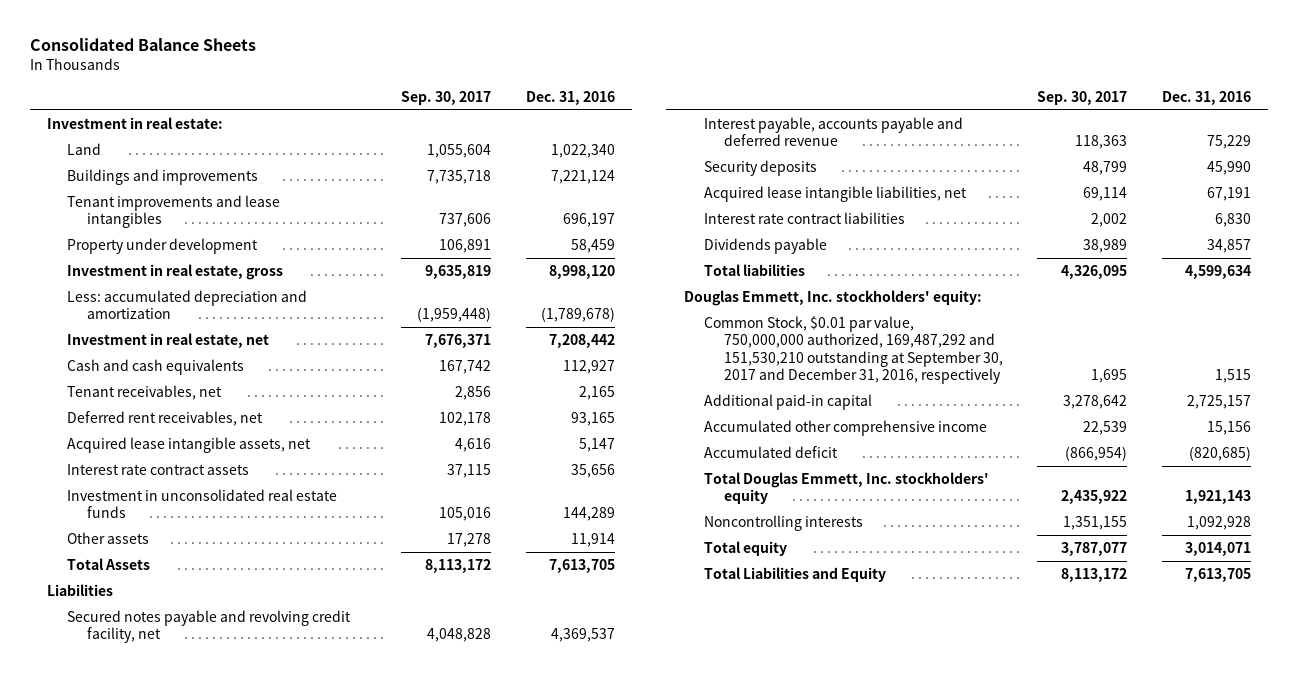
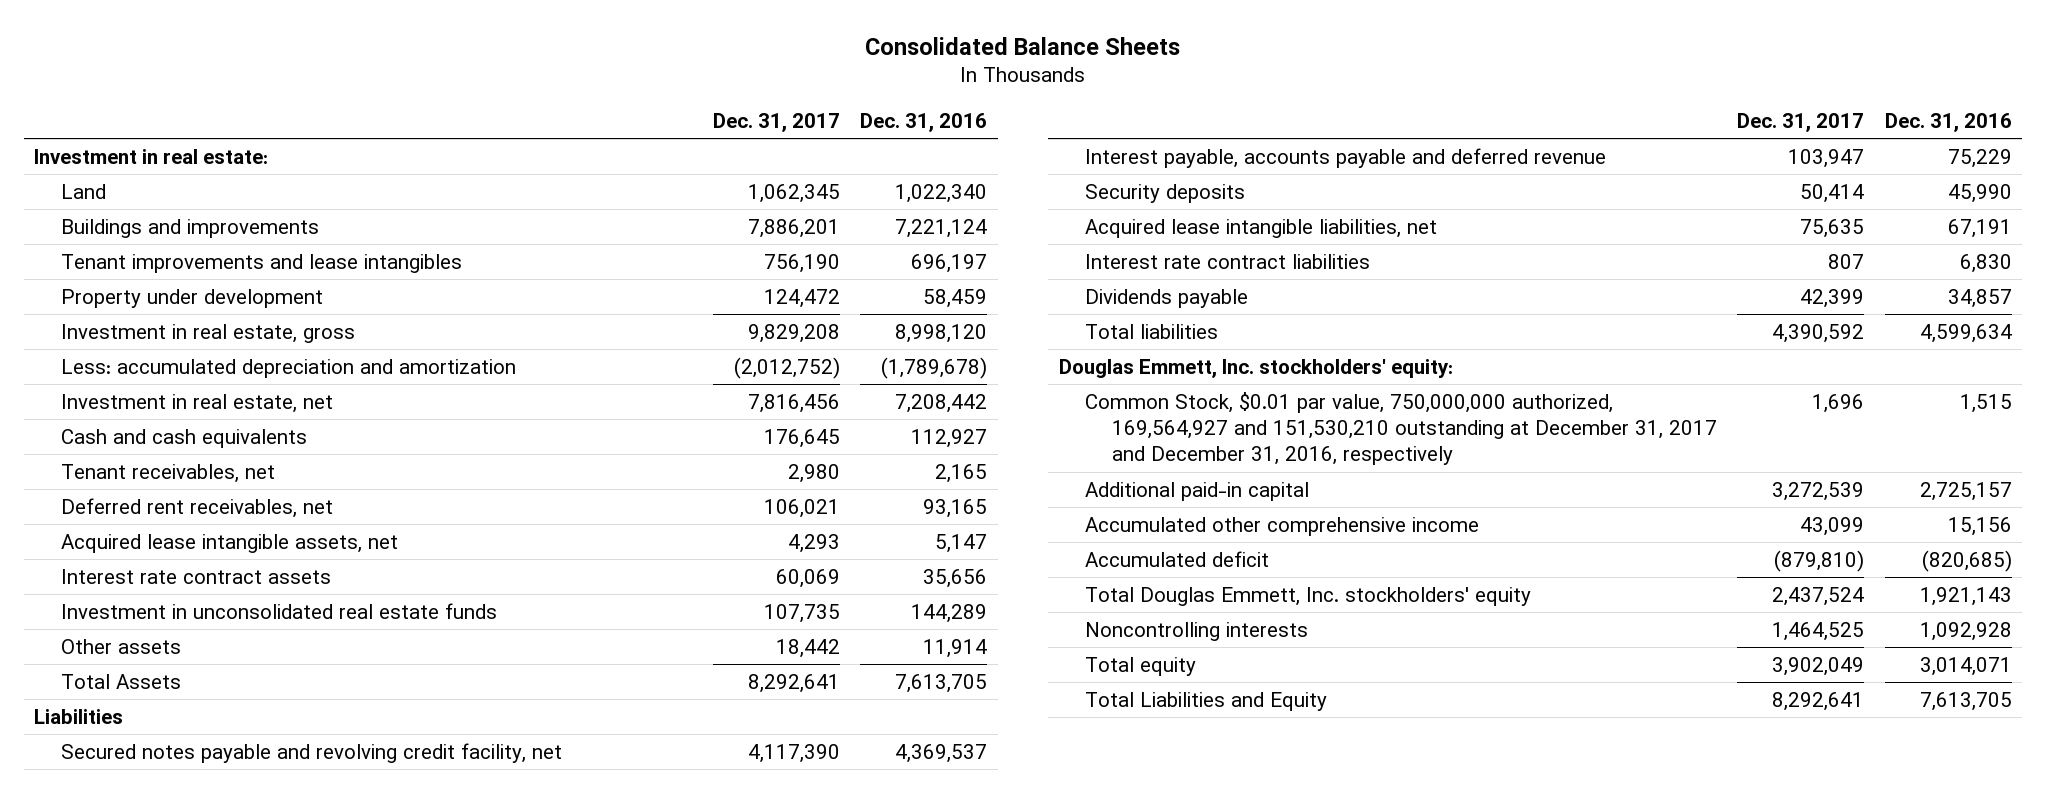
- | Sep. 30, 2017 | Dec. 31, 2016
+ | Dec. 31, 2017 | Dec. 31, 2016
- Common Stock, $0.01 par value, 750,000,000 authorized, 169,487,292 and 151,530,210 outstanding at September 30, 2017 and December 31, 2016, respectively | 1,695 | 1,515
+ Common Stock, $0.01 par value, 750,000,000 authorized, 169,564,927 and 151,530,210 outstanding at December 31, 2017 and December 31, 2016, respectively | 1,696 | 1,515

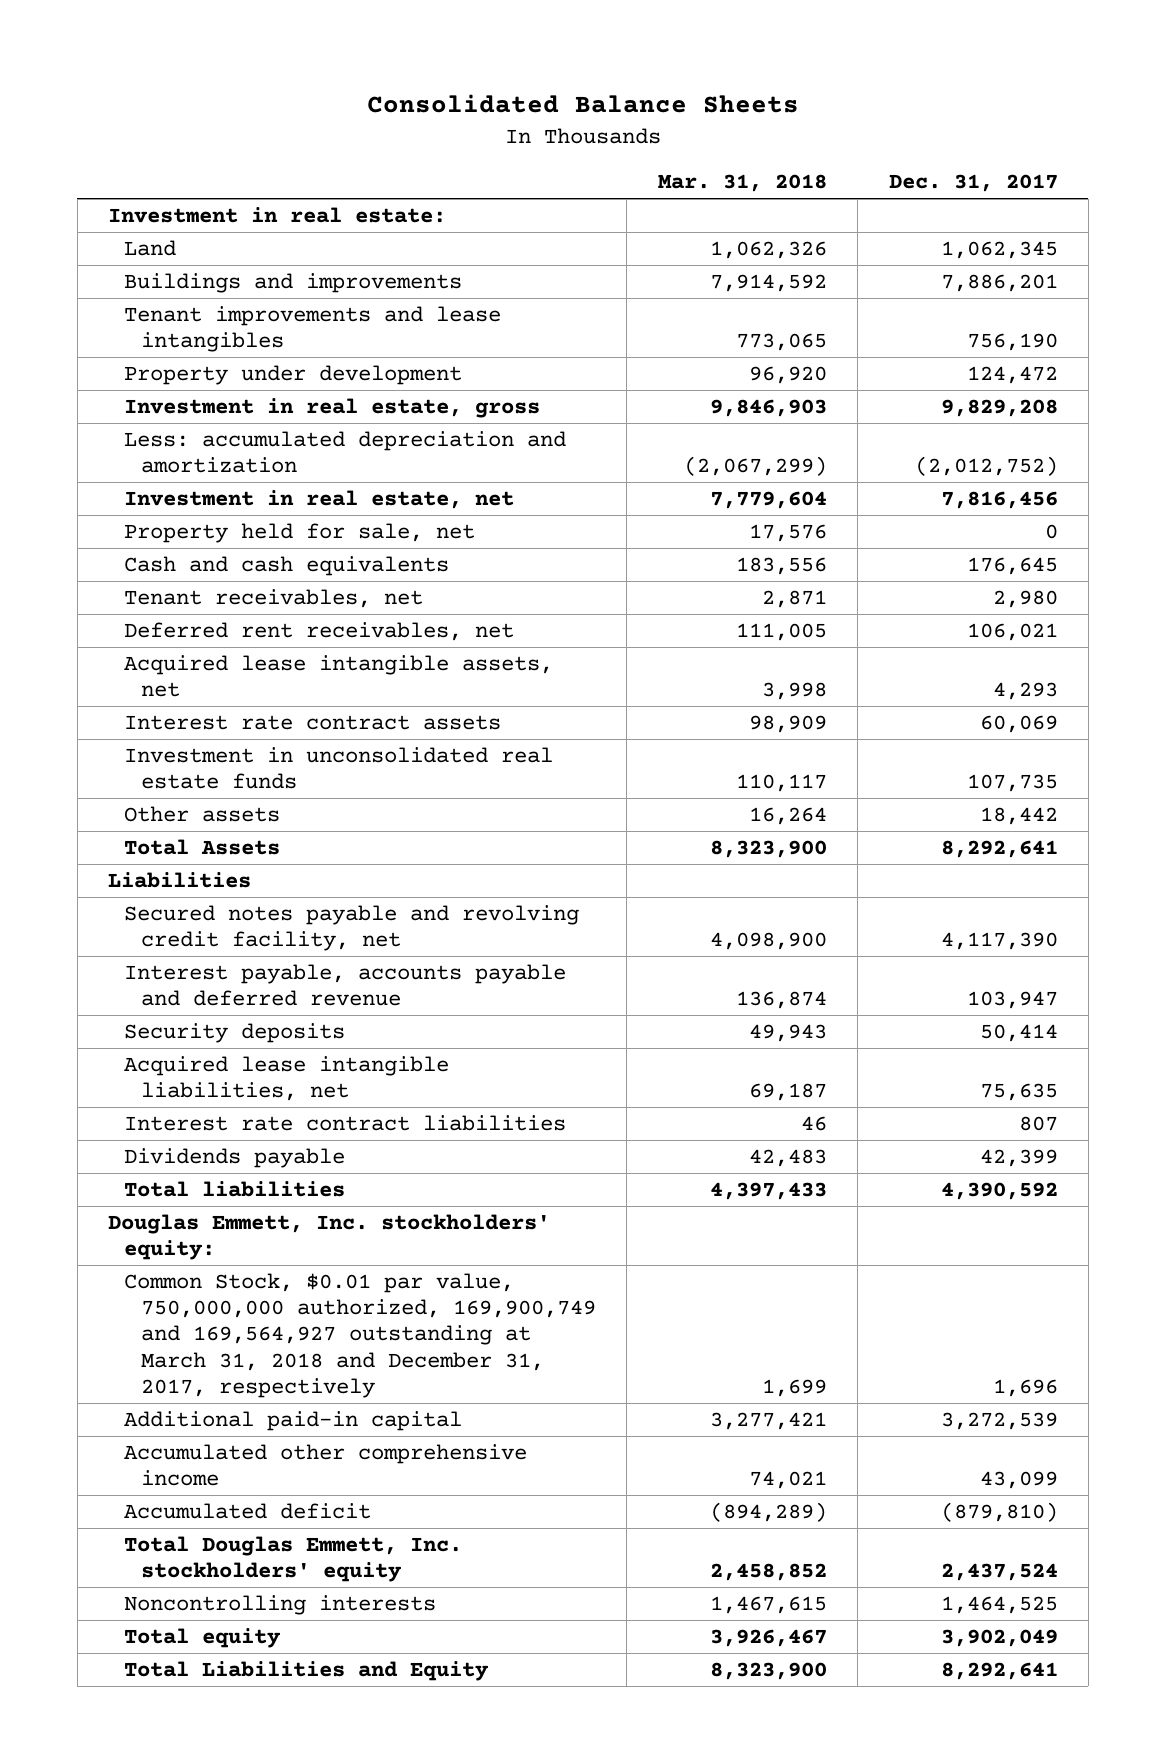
- | Dec. 31, 2017 | Dec. 31, 2016
+ | Mar. 31, 2018 | Dec. 31, 2017
+ Property held for sale, net | 17,576 | 0
- Common Stock, $0.01 par value, 750,000,000 authorized, 169,564,927 and 151,530,210 outstanding at December 31, 2017 and December 31, 2016, respectively | 1,696 | 1,515
+ Common Stock, $0.01 par value, 750,000,000 authorized, 169,900,749 and 169,564,927 outstanding at March 31, 2018 and December 31, 2017, respectively | 1,699 | 1,696

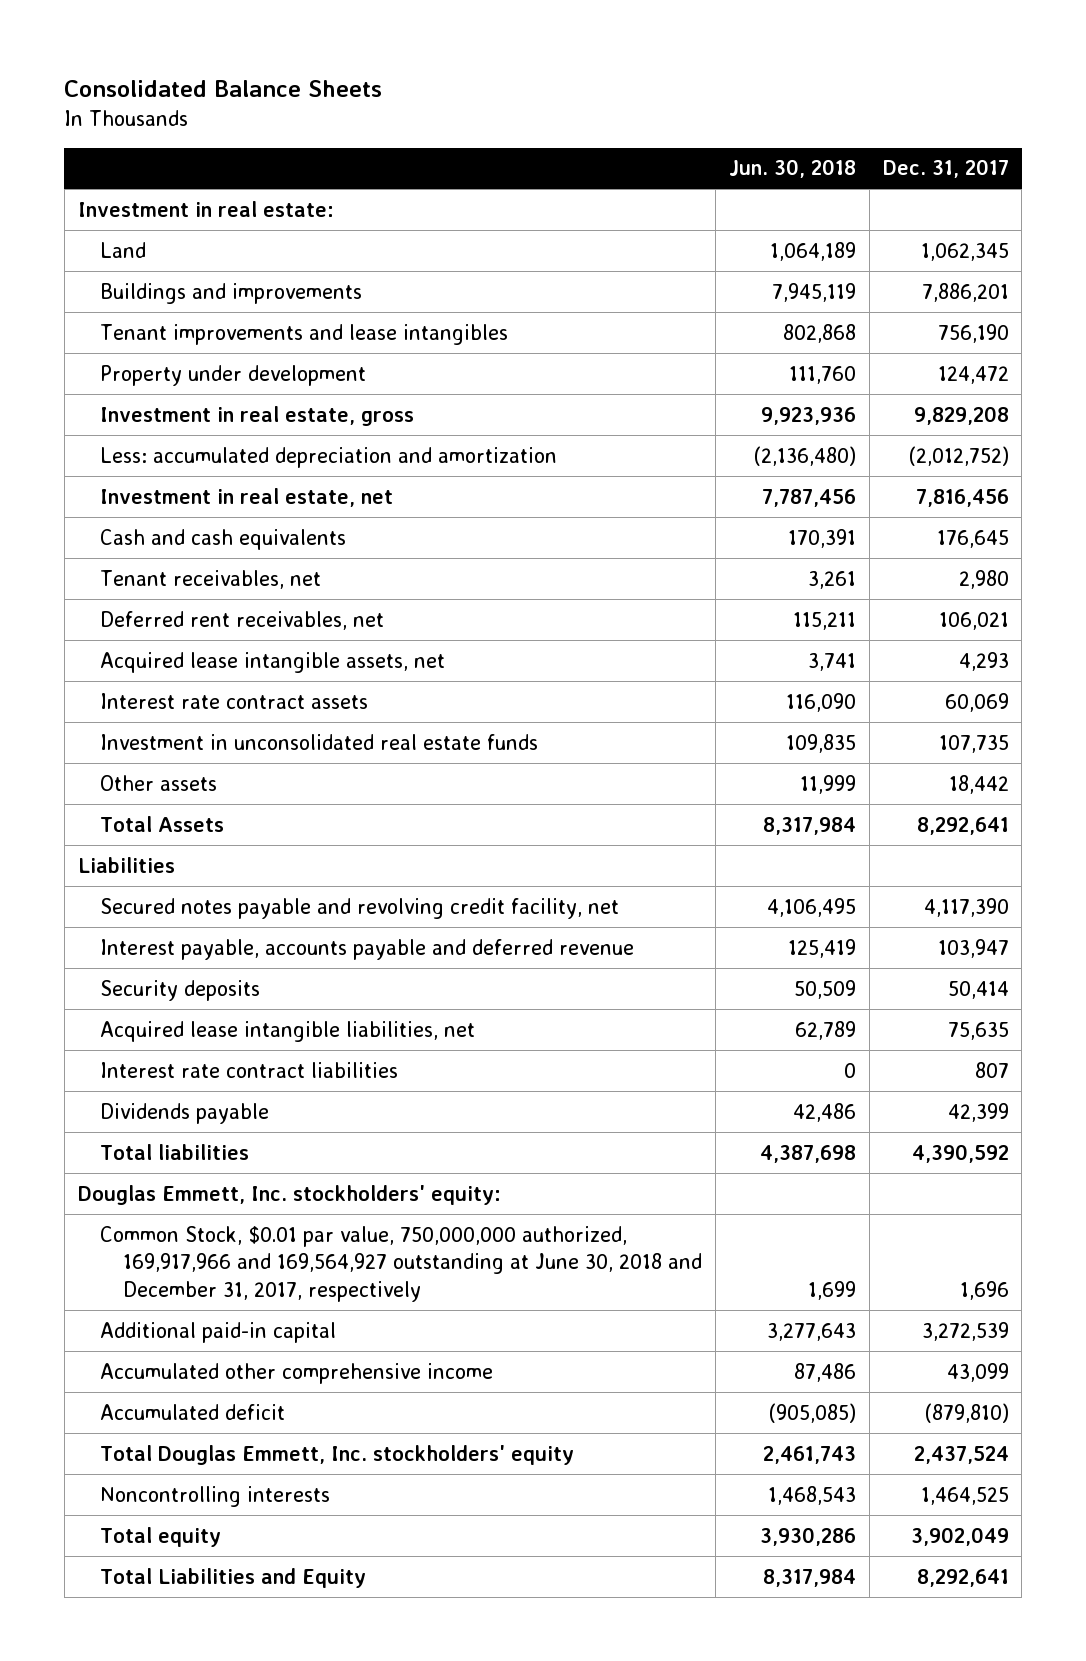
- | Mar. 31, 2018 | Dec. 31, 2017
+ | Jun. 30, 2018 | Dec. 31, 2017
- Property held for sale, net | 17,576 | 0
- Common Stock, $0.01 par value, 750,000,000 authorized, 169,900,749 and 169,564,927 outstanding at March 31, 2018 and December 31, 2017, respectively | 1,699 | 1,696
+ Common Stock, $0.01 par value, 750,000,000 authorized, 169,917,966 and 169,564,927 outstanding at June 30, 2018 and December 31, 2017, respectively | 1,699 | 1,696

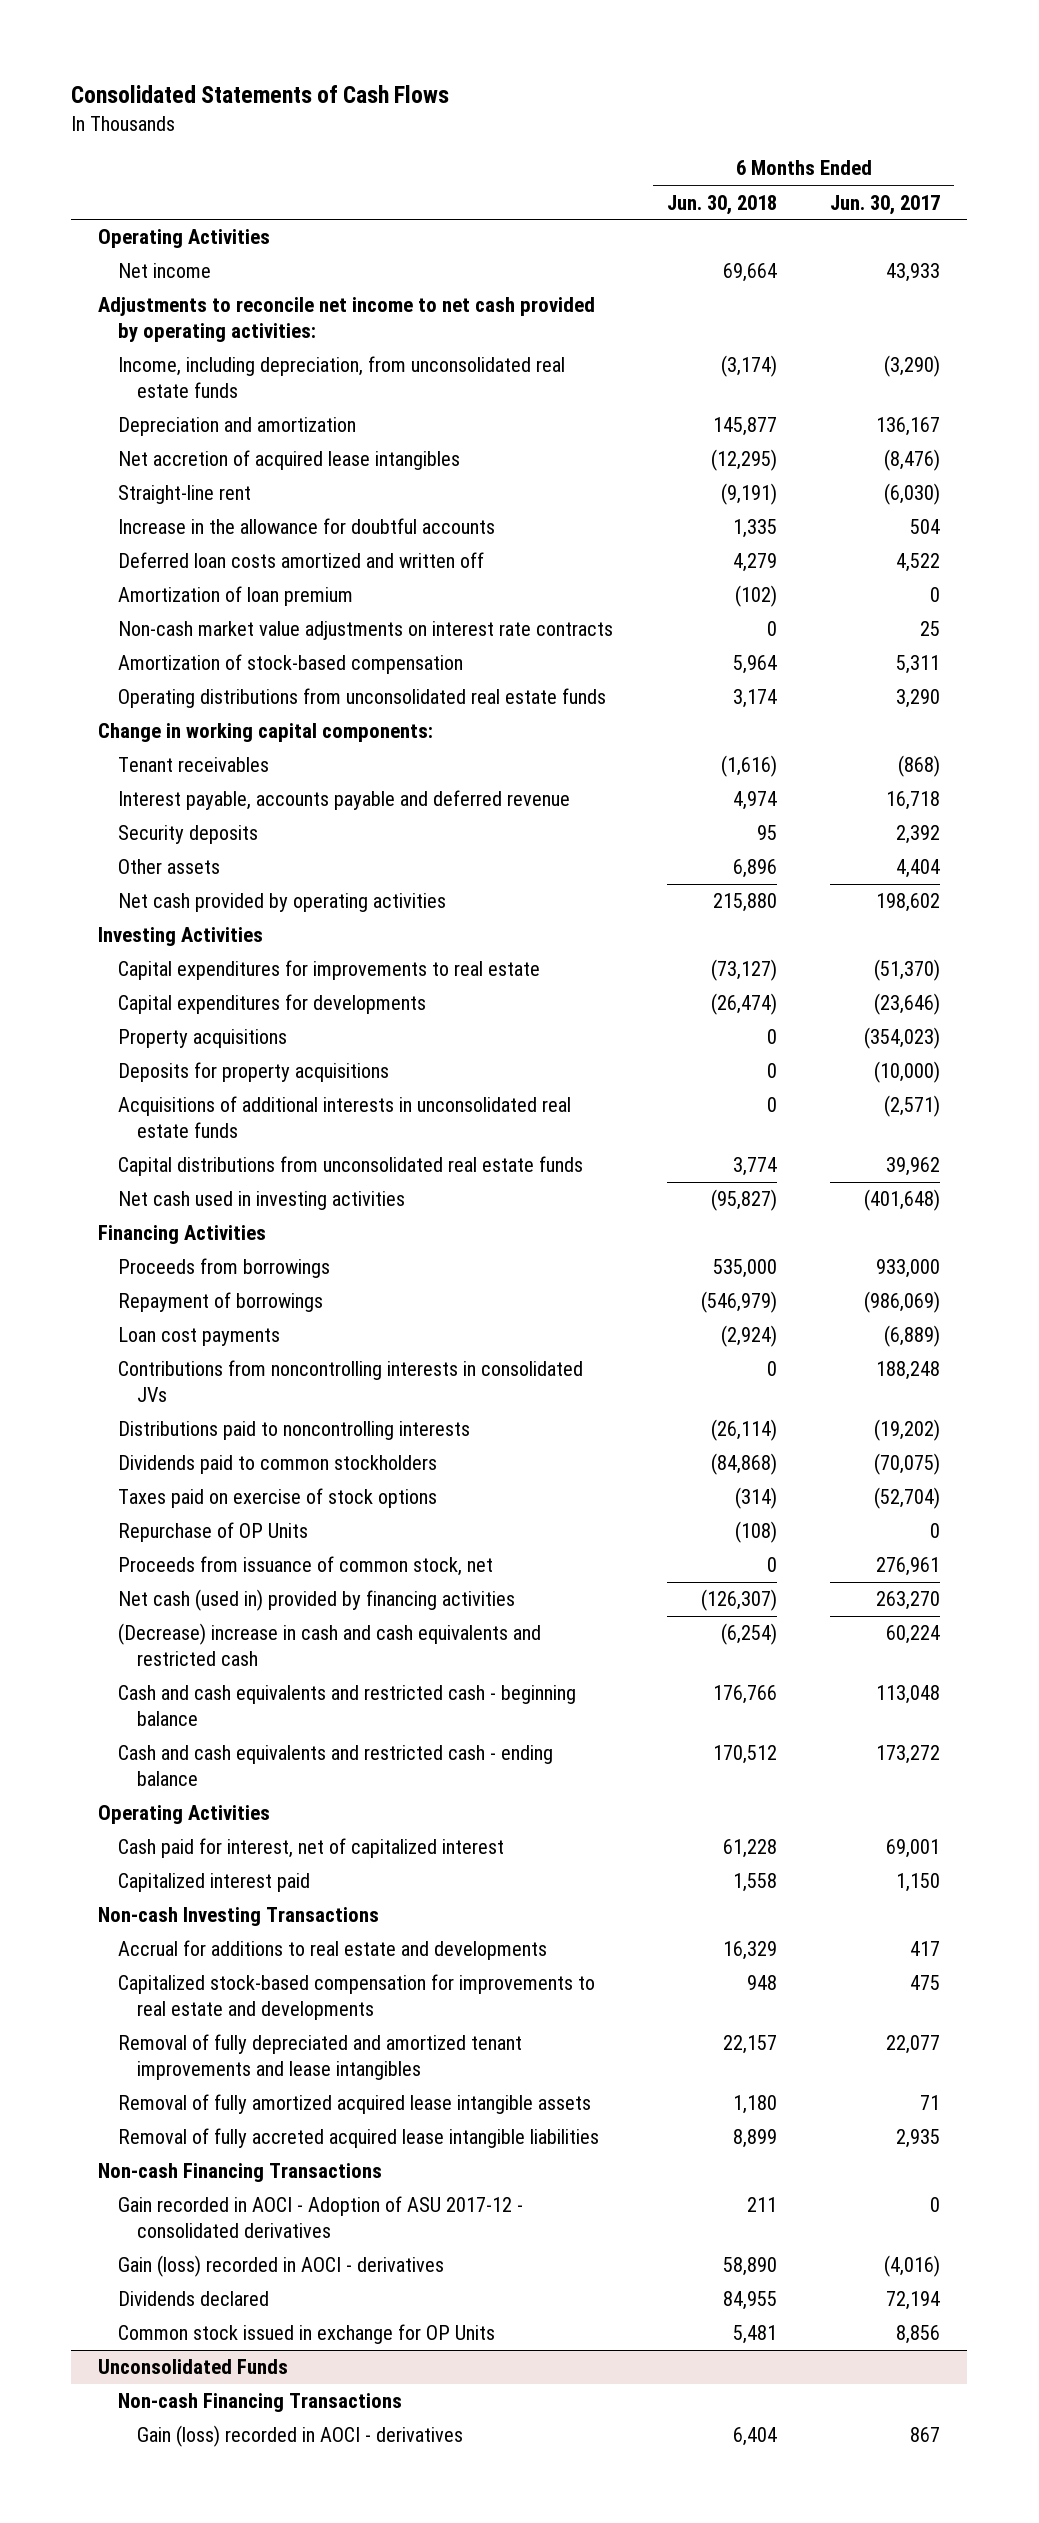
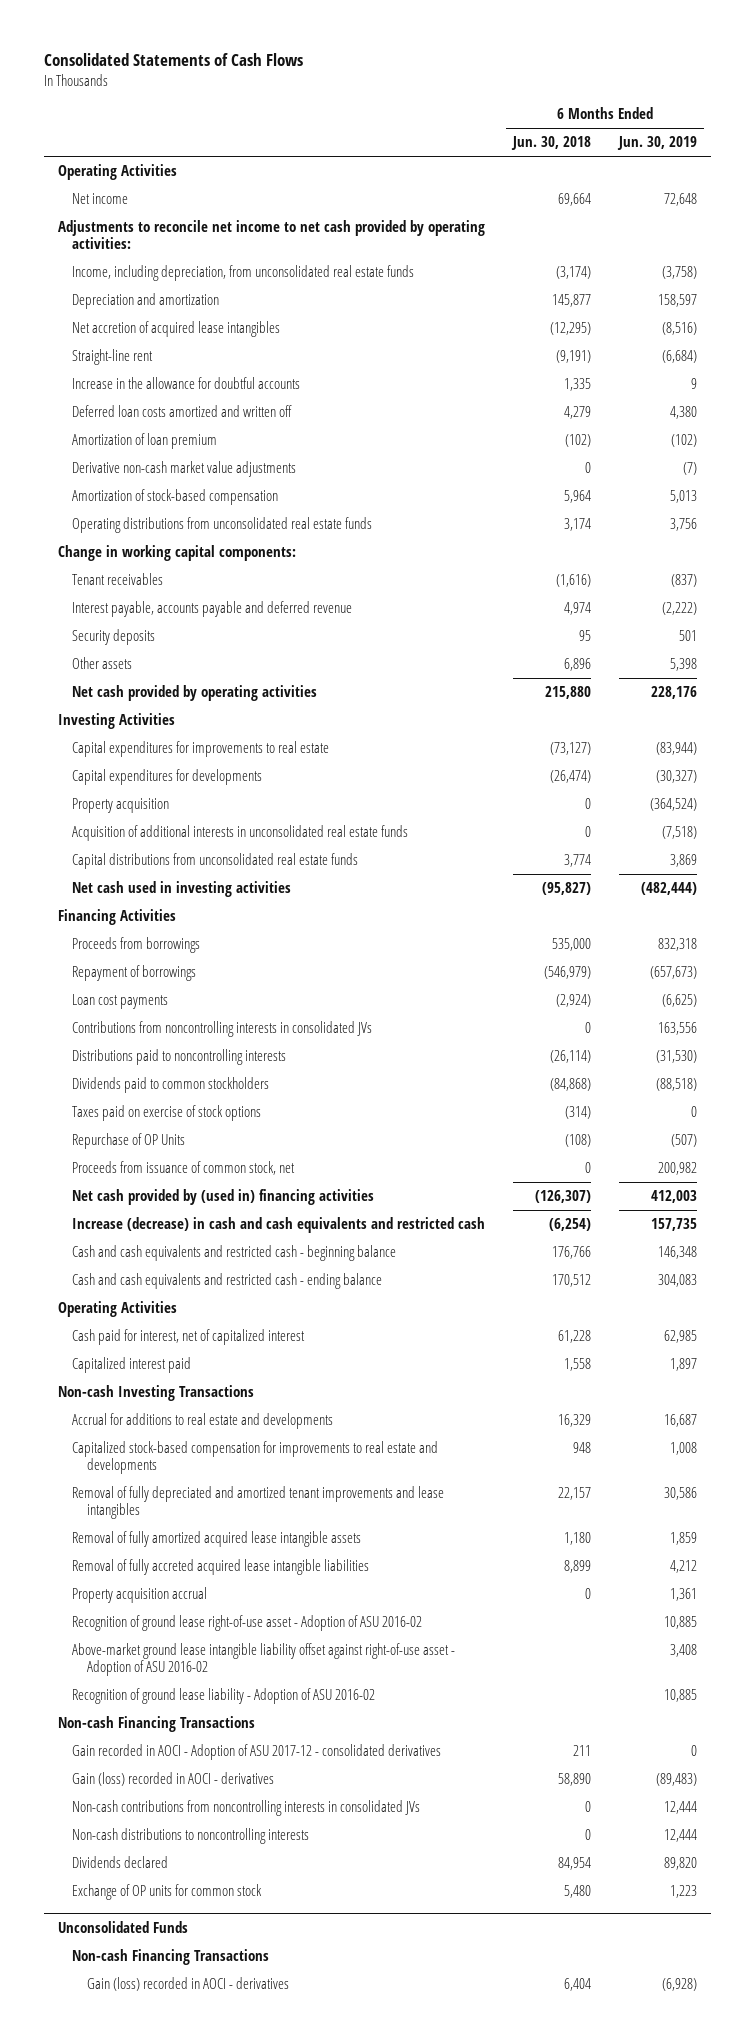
- | 6 Months Ended Jun. 30, 2018 | 6 Months Ended Jun. 30, 2017
+ | 6 Months Ended Jun. 30, 2018 | 6 Months Ended Jun. 30, 2019
- Non-cash market value adjustments on interest rate contracts | 0 | 25
+ Derivative non-cash market value adjustments | 0 | (7)
- Property acquisitions | 0 | (354,023)
- Deposits for property acquisitions | 0 | (10,000)
- Acquisitions of additional interests in unconsolidated real estate funds | 0 | (2,571)
+ Property acquisition | 0 | (364,524)
+ Acquisition of additional interests in unconsolidated real estate funds | 0 | (7,518)
- Net cash (used in) provided by financing activities | (126,307) | 263,270
- (Decrease) increase in cash and cash equivalents and restricted cash | (6,254) | 60,224
+ Net cash provided by (used in) financing activities | (126,307) | 412,003
+ Increase (decrease) in cash and cash equivalents and restricted cash | (6,254) | 157,735
+ Property acquisition accrual | 0 | 1,361
+ Recognition of ground lease right-of-use asset - Adoption of ASU 2016-02 | | 10,885
+ Above-market ground lease intangible liability offset against right-of-use asset - Adoption of ASU 2016-02 | | 3,408
+ Recognition of ground lease liability - Adoption of ASU 2016-02 | | 10,885
- Dividends declared | 84,955 | 72,194
- Common stock issued in exchange for OP Units | 5,481 | 8,856
+ Non-cash contributions from noncontrolling interests in consolidated JVs | 0 | 12,444
+ Non-cash distributions to noncontrolling interests | 0 | 12,444
+ Dividends declared | 84,954 | 89,820
+ Exchange of OP units for common stock | 5,480 | 1,223

